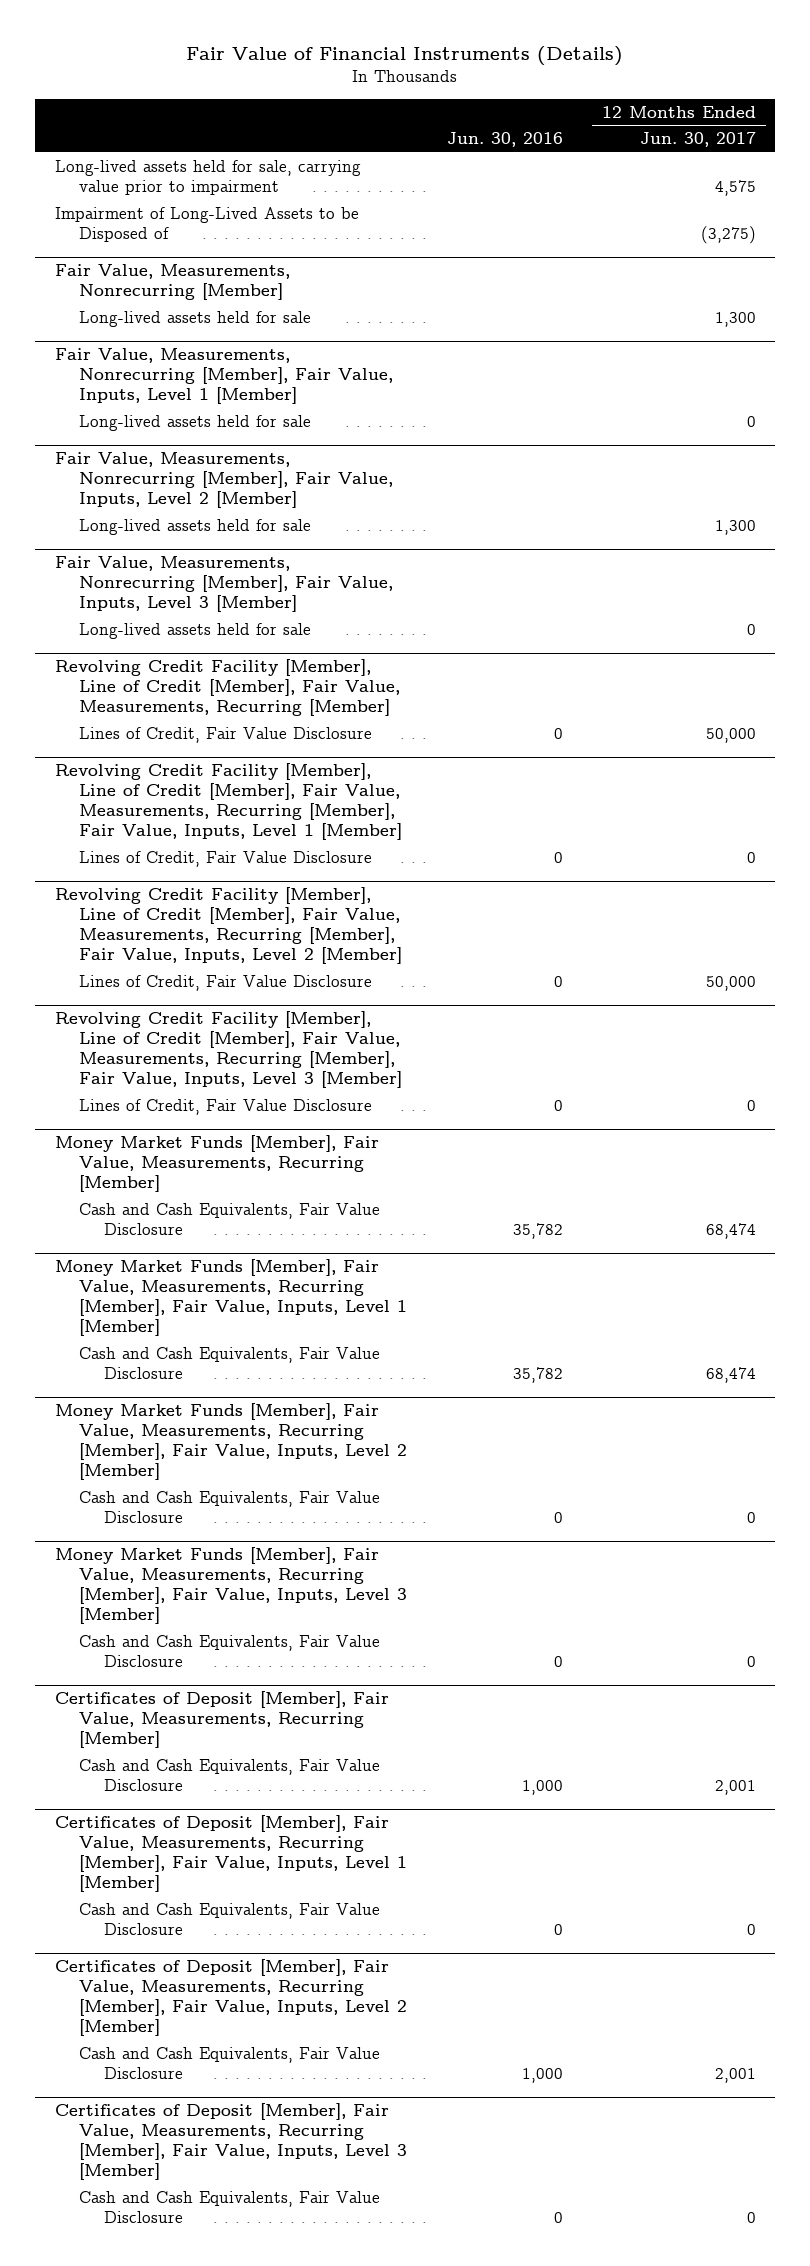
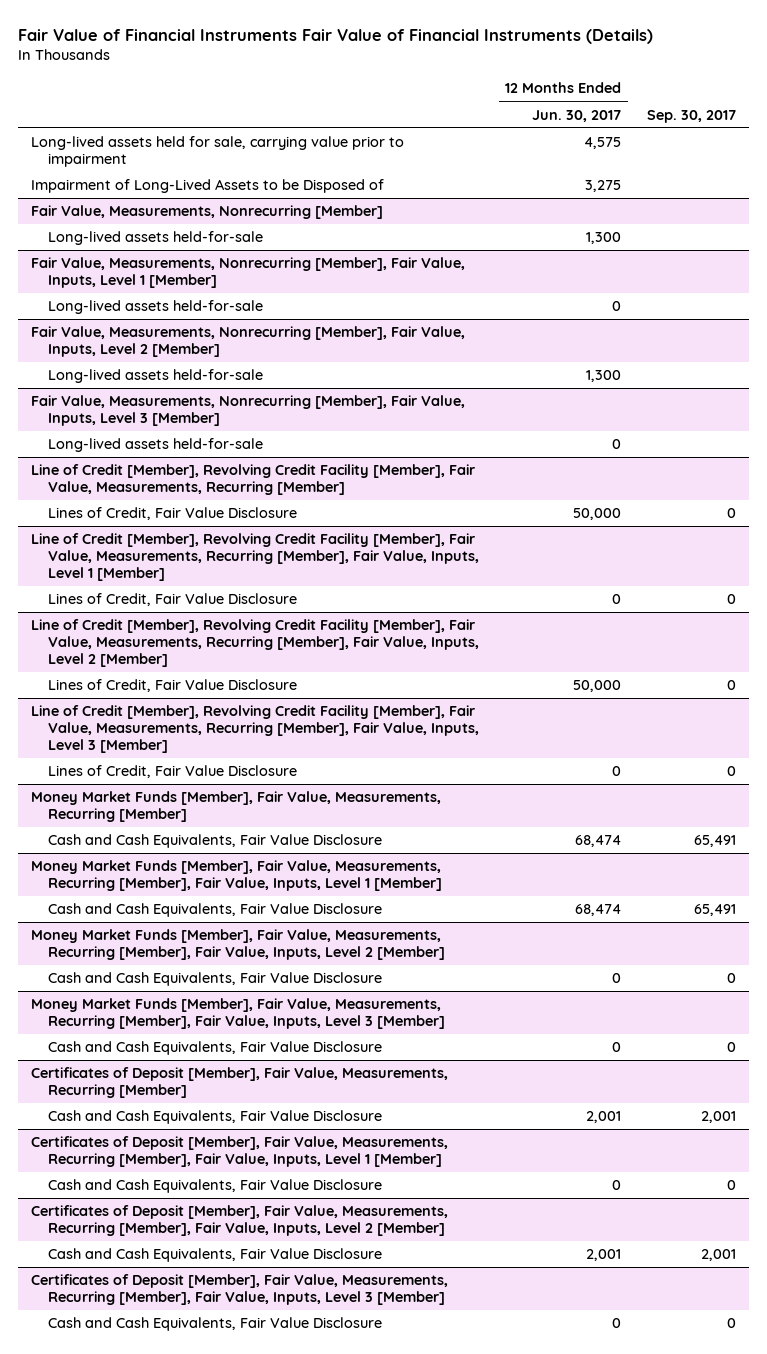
- Fair Value of Financial Instruments (Details)
+ Fair Value of Financial Instruments Fair Value of Financial Instruments (Details)
- | Jun. 30, 2016 | 12 Months Ended Jun. 30, 2017
+ | 12 Months Ended Jun. 30, 2017 | Sep. 30, 2017
- Impairment of Long-Lived Assets to be Disposed of | | (3,275)
+ Impairment of Long-Lived Assets to be Disposed of | 3,275 |
@ Fair Value, Measurements, Nonrecurring [Member]
- Long-lived assets held for sale | | 1,300
+ Long-lived assets held-for-sale | 1,300 |
@ Fair Value, Measurements, Nonrecurring [Member], Fair Value, Inputs, Level 1 [Member]
- Long-lived assets held for sale | | 0
+ Long-lived assets held-for-sale | 0 |
@ Fair Value, Measurements, Nonrecurring [Member], Fair Value, Inputs, Level 2 [Member]
- Long-lived assets held for sale | | 1,300
+ Long-lived assets held-for-sale | 1,300 |
@ Fair Value, Measurements, Nonrecurring [Member], Fair Value, Inputs, Level 3 [Member]
- Long-lived assets held for sale | | 0
- Revolving Credit Facility [Member], Line of Credit [Member], Fair Value, Measurements, Recurring [Member]
@ Fair Value, Measurements, Nonrecurring [Member], Fair Value, Inputs, Level 3 [Member]
+ Long-lived assets held-for-sale | 0 |
+ Line of Credit [Member], Revolving Credit Facility [Member], Fair Value, Measurements, Recurring [Member]
- Revolving Credit Facility [Member], Line of Credit [Member], Fair Value, Measurements, Recurring [Member], Fair Value, Inputs, Level 1 [Member]
+ Line of Credit [Member], Revolving Credit Facility [Member], Fair Value, Measurements, Recurring [Member], Fair Value, Inputs, Level 1 [Member]
- Revolving Credit Facility [Member], Line of Credit [Member], Fair Value, Measurements, Recurring [Member], Fair Value, Inputs, Level 2 [Member]
+ Line of Credit [Member], Revolving Credit Facility [Member], Fair Value, Measurements, Recurring [Member], Fair Value, Inputs, Level 2 [Member]
- Revolving Credit Facility [Member], Line of Credit [Member], Fair Value, Measurements, Recurring [Member], Fair Value, Inputs, Level 3 [Member]
+ Line of Credit [Member], Revolving Credit Facility [Member], Fair Value, Measurements, Recurring [Member], Fair Value, Inputs, Level 3 [Member]

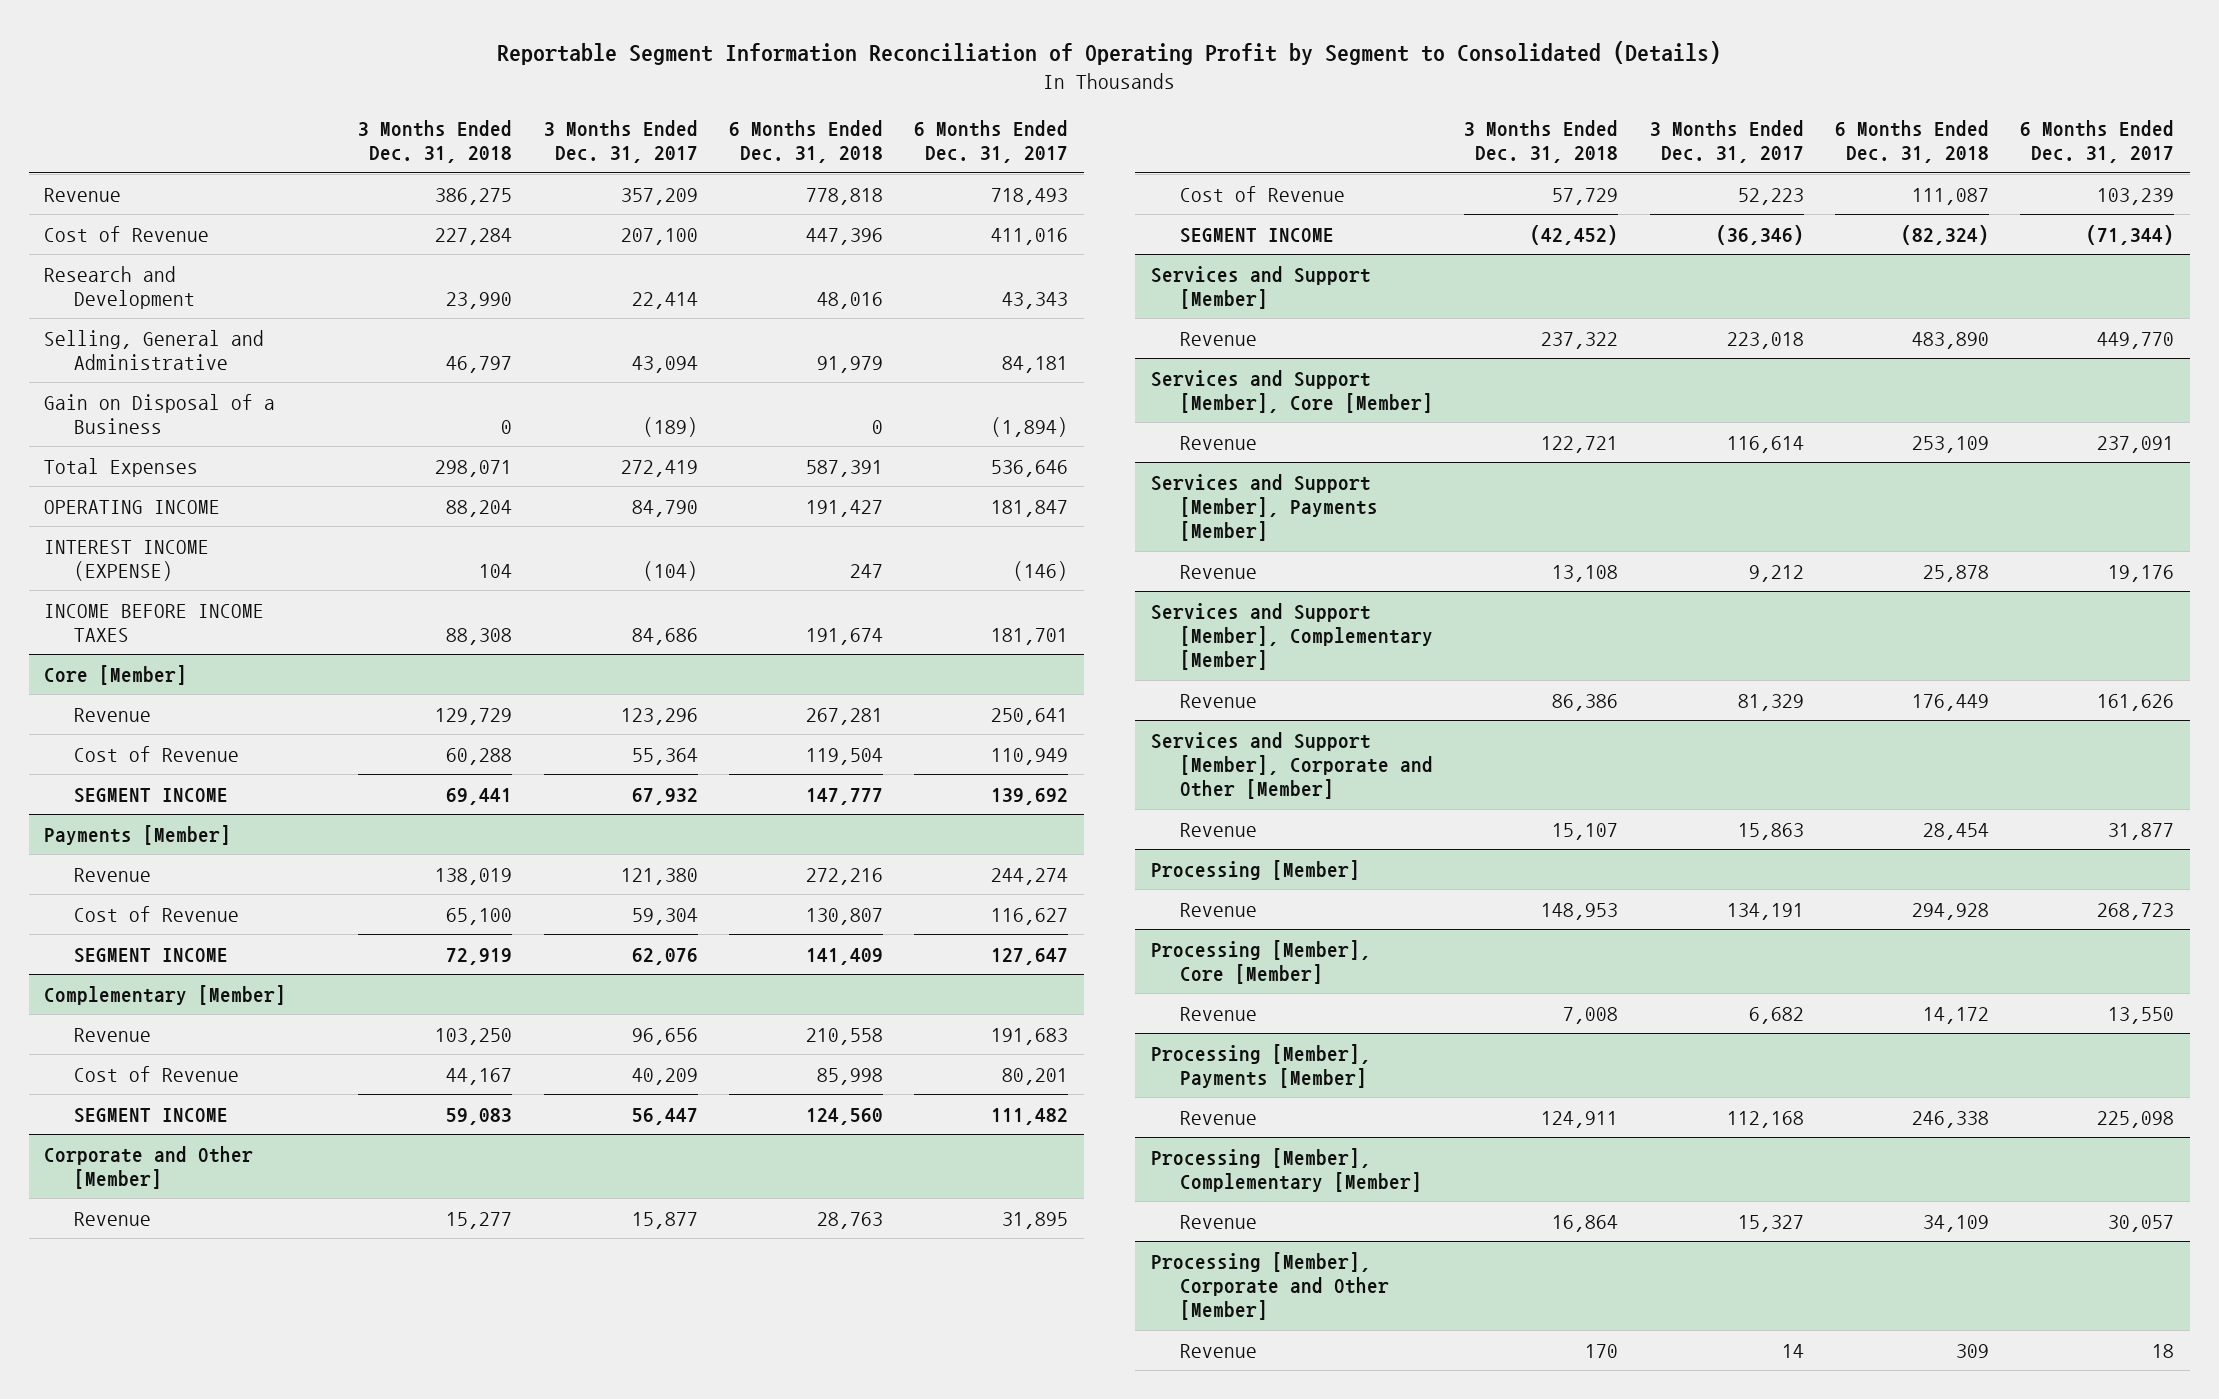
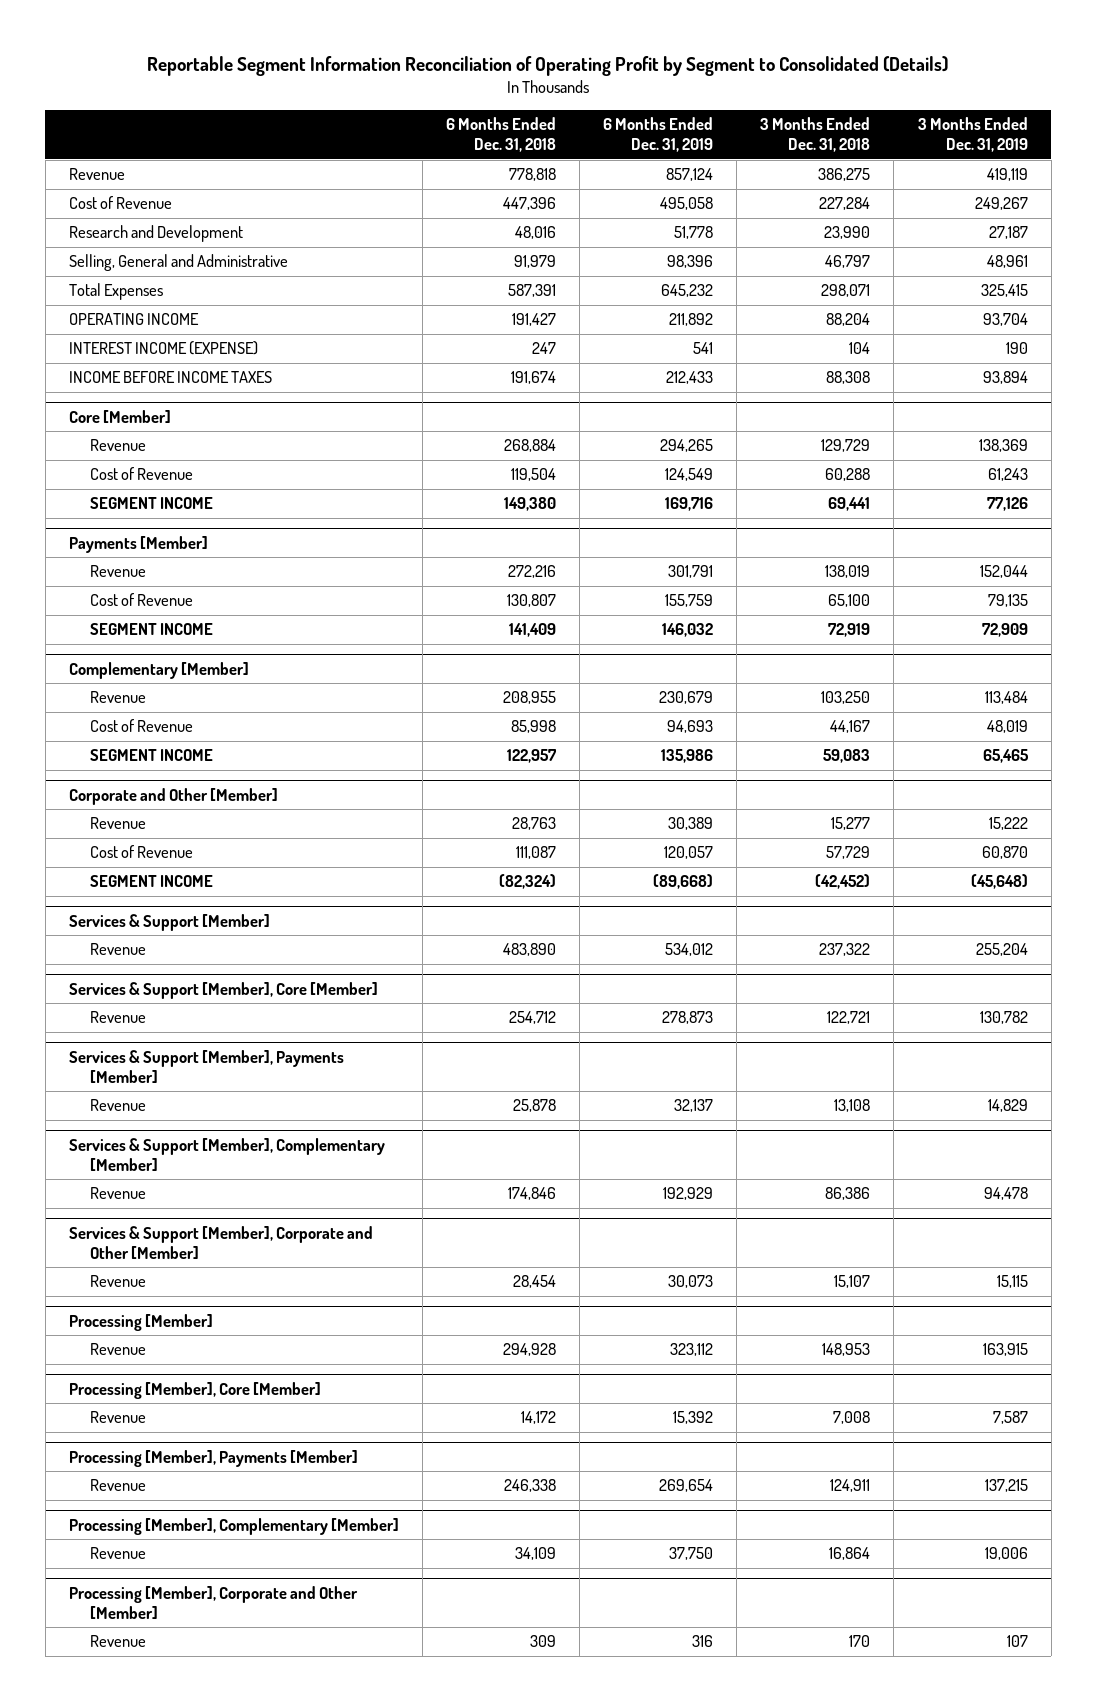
- | 3 Months Ended Dec. 31, 2018 | 3 Months Ended Dec. 31, 2017 | 6 Months Ended Dec. 31, 2018 | 6 Months Ended Dec. 31, 2017
+ | 6 Months Ended Dec. 31, 2018 | 6 Months Ended Dec. 31, 2019 | 3 Months Ended Dec. 31, 2018 | 3 Months Ended Dec. 31, 2019
- Gain on Disposal of a Business | 0 | (189) | 0 | (1,894)
@ Core [Member]
- Revenue | 129,729 | 123,296 | 267,281 | 250,641
+ Revenue | 268,884 | 294,265 | 129,729 | 138,369
- SEGMENT INCOME | 69,441 | 67,932 | 147,777 | 139,692
+ SEGMENT INCOME | 149,380 | 169,716 | 69,441 | 77,126
@ Complementary [Member]
- Revenue | 103,250 | 96,656 | 210,558 | 191,683
+ Revenue | 208,955 | 230,679 | 103,250 | 113,484
- SEGMENT INCOME | 59,083 | 56,447 | 124,560 | 111,482
+ SEGMENT INCOME | 122,957 | 135,986 | 59,083 | 65,465
- Services and Support [Member]
+ Services & Support [Member]
- Services and Support [Member], Core [Member]
- Revenue | 122,721 | 116,614 | 253,109 | 237,091
- Services and Support [Member], Payments [Member]
+ Services & Support [Member], Core [Member]
+ Revenue | 254,712 | 278,873 | 122,721 | 130,782
+ Services & Support [Member], Payments [Member]
- Services and Support [Member], Complementary [Member]
- Revenue | 86,386 | 81,329 | 176,449 | 161,626
- Services and Support [Member], Corporate and Other [Member]
+ Services & Support [Member], Complementary [Member]
+ Revenue | 174,846 | 192,929 | 86,386 | 94,478
+ Services & Support [Member], Corporate and Other [Member]

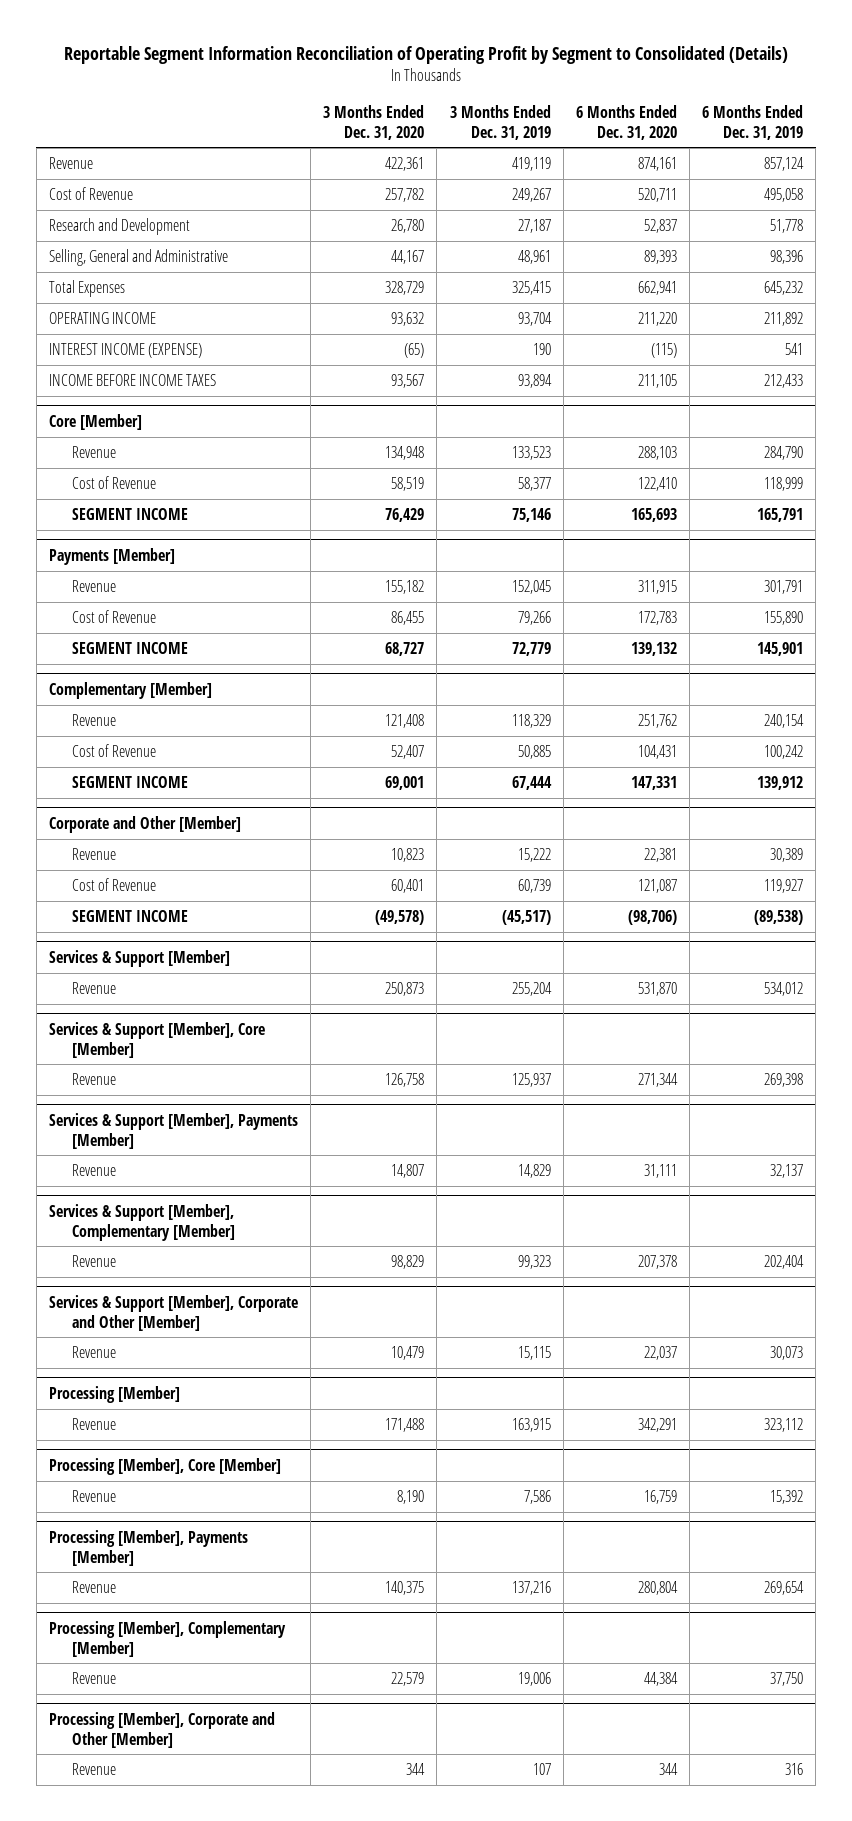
- | 6 Months Ended Dec. 31, 2018 | 6 Months Ended Dec. 31, 2019 | 3 Months Ended Dec. 31, 2018 | 3 Months Ended Dec. 31, 2019
+ | 3 Months Ended Dec. 31, 2020 | 3 Months Ended Dec. 31, 2019 | 6 Months Ended Dec. 31, 2020 | 6 Months Ended Dec. 31, 2019
@ Core [Member]
- Revenue | 268,884 | 294,265 | 129,729 | 138,369
- Cost of Revenue | 119,504 | 124,549 | 60,288 | 61,243
- SEGMENT INCOME | 149,380 | 169,716 | 69,441 | 77,126
+ Revenue | 134,948 | 133,523 | 288,103 | 284,790
+ Cost of Revenue | 58,519 | 58,377 | 122,410 | 118,999
+ SEGMENT INCOME | 76,429 | 75,146 | 165,693 | 165,791
@ Payments [Member]
- Revenue | 272,216 | 301,791 | 138,019 | 152,044
- Cost of Revenue | 130,807 | 155,759 | 65,100 | 79,135
- SEGMENT INCOME | 141,409 | 146,032 | 72,919 | 72,909
+ Revenue | 155,182 | 152,045 | 311,915 | 301,791
+ Cost of Revenue | 86,455 | 79,266 | 172,783 | 155,890
+ SEGMENT INCOME | 68,727 | 72,779 | 139,132 | 145,901
@ Complementary [Member]
- Revenue | 208,955 | 230,679 | 103,250 | 113,484
- Cost of Revenue | 85,998 | 94,693 | 44,167 | 48,019
- SEGMENT INCOME | 122,957 | 135,986 | 59,083 | 65,465
+ Revenue | 121,408 | 118,329 | 251,762 | 240,154
+ Cost of Revenue | 52,407 | 50,885 | 104,431 | 100,242
+ SEGMENT INCOME | 69,001 | 67,444 | 147,331 | 139,912
@ Corporate and Other [Member]
- Cost of Revenue | 111,087 | 120,057 | 57,729 | 60,870
- SEGMENT INCOME | (82,324) | (89,668) | (42,452) | (45,648)
+ Cost of Revenue | 60,401 | 60,739 | 121,087 | 119,927
+ SEGMENT INCOME | (49,578) | (45,517) | (98,706) | (89,538)
@ Services & Support [Member], Core [Member]
- Revenue | 254,712 | 278,873 | 122,721 | 130,782
+ Revenue | 126,758 | 125,937 | 271,344 | 269,398
@ Services & Support [Member], Complementary [Member]
- Revenue | 174,846 | 192,929 | 86,386 | 94,478
+ Revenue | 98,829 | 99,323 | 207,378 | 202,404
@ Processing [Member], Core [Member]
- Revenue | 14,172 | 15,392 | 7,008 | 7,587
+ Revenue | 8,190 | 7,586 | 16,759 | 15,392
@ Processing [Member], Payments [Member]
- Revenue | 246,338 | 269,654 | 124,911 | 137,215
+ Revenue | 140,375 | 137,216 | 280,804 | 269,654

